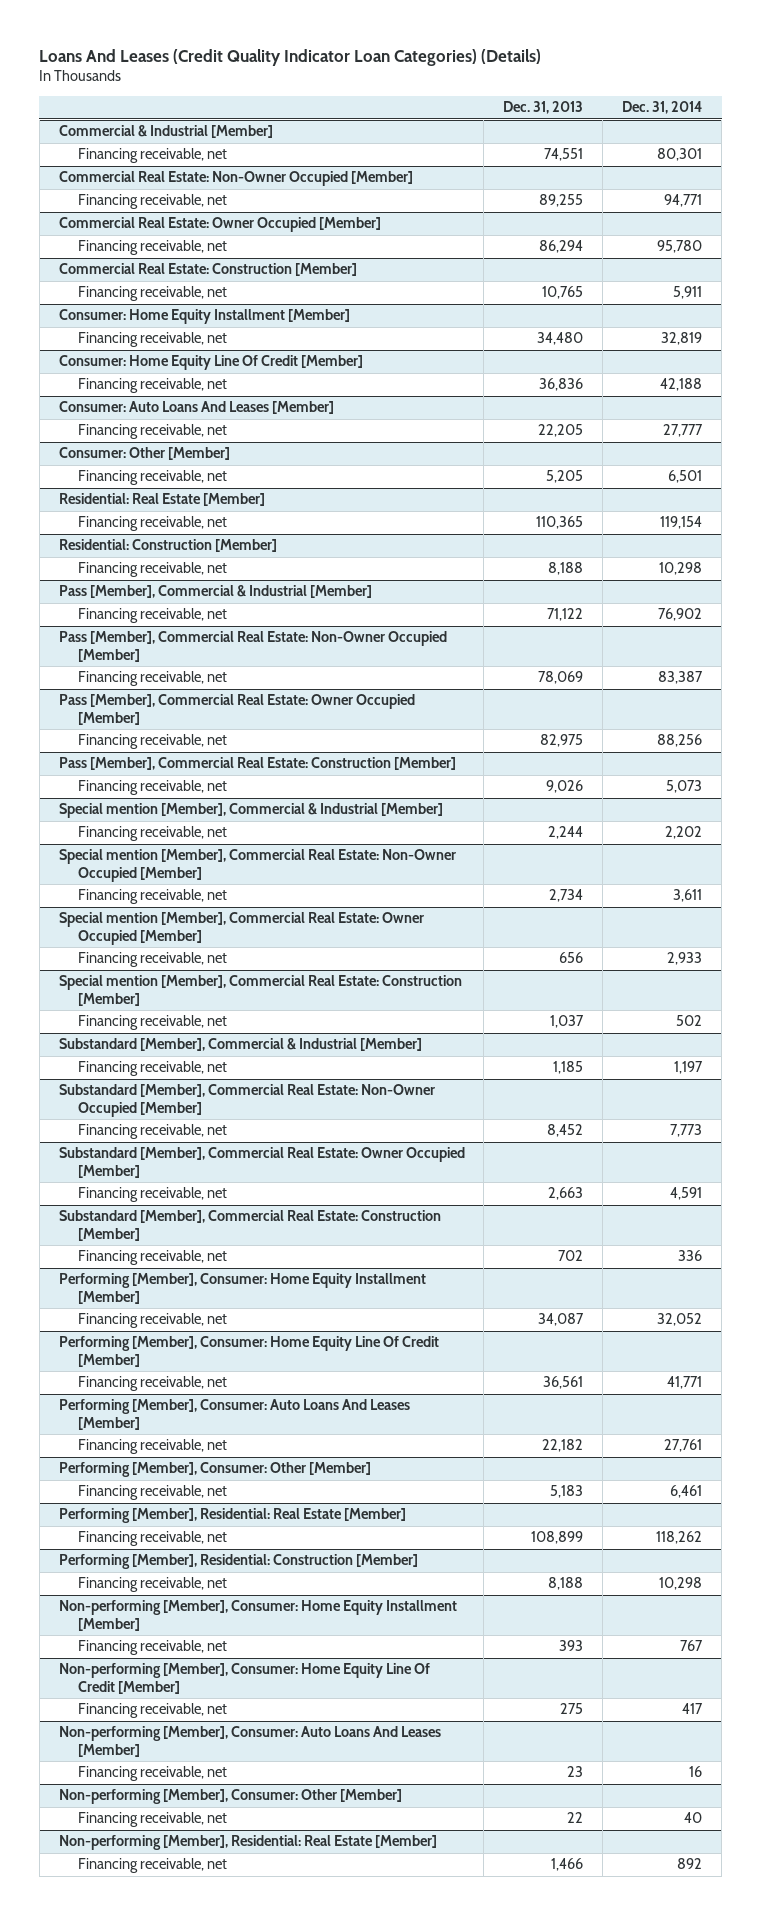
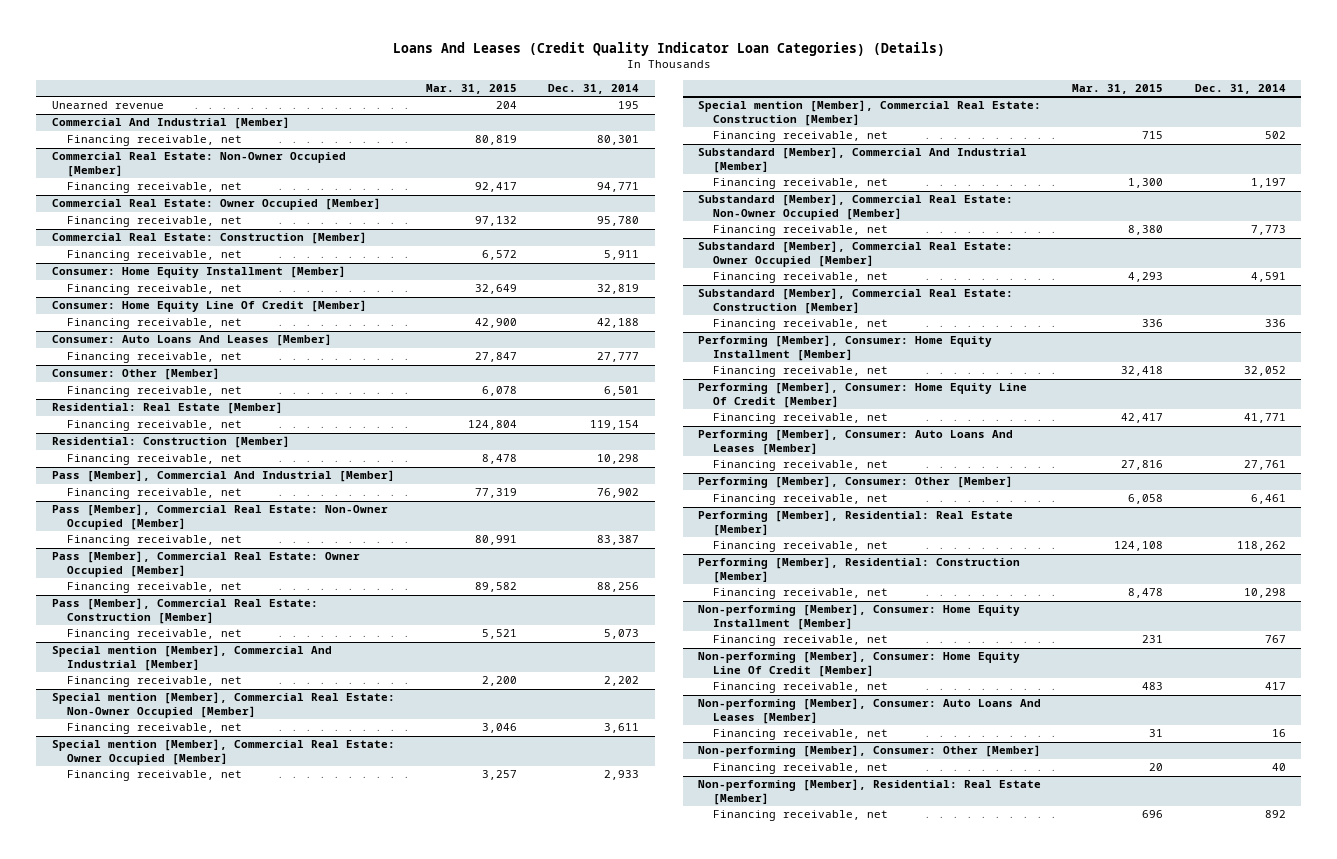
- | Dec. 31, 2013 | Dec. 31, 2014
+ | Mar. 31, 2015 | Dec. 31, 2014
- Commercial & Industrial [Member]
+ Unearned revenue | 204 | 195
+ Commercial And Industrial [Member]
- Pass [Member], Commercial & Industrial [Member]
+ Pass [Member], Commercial And Industrial [Member]
- Special mention [Member], Commercial & Industrial [Member]
+ Special mention [Member], Commercial And Industrial [Member]
- Substandard [Member], Commercial & Industrial [Member]
+ Substandard [Member], Commercial And Industrial [Member]

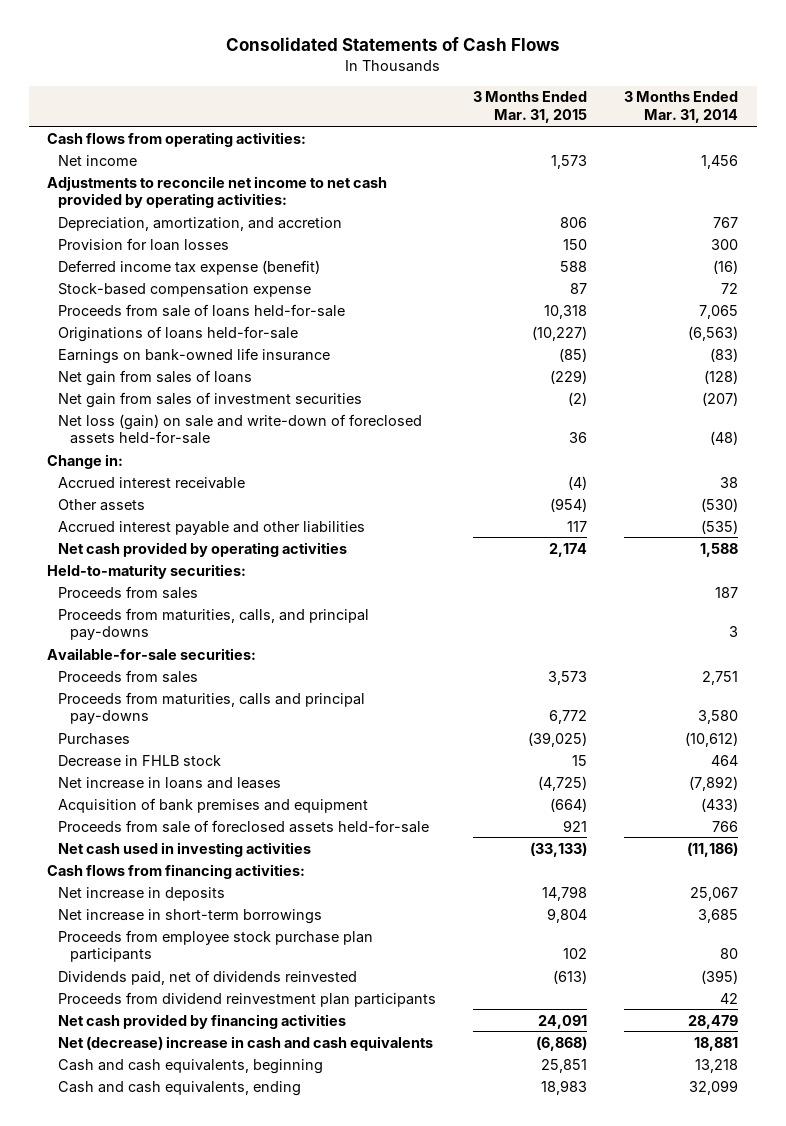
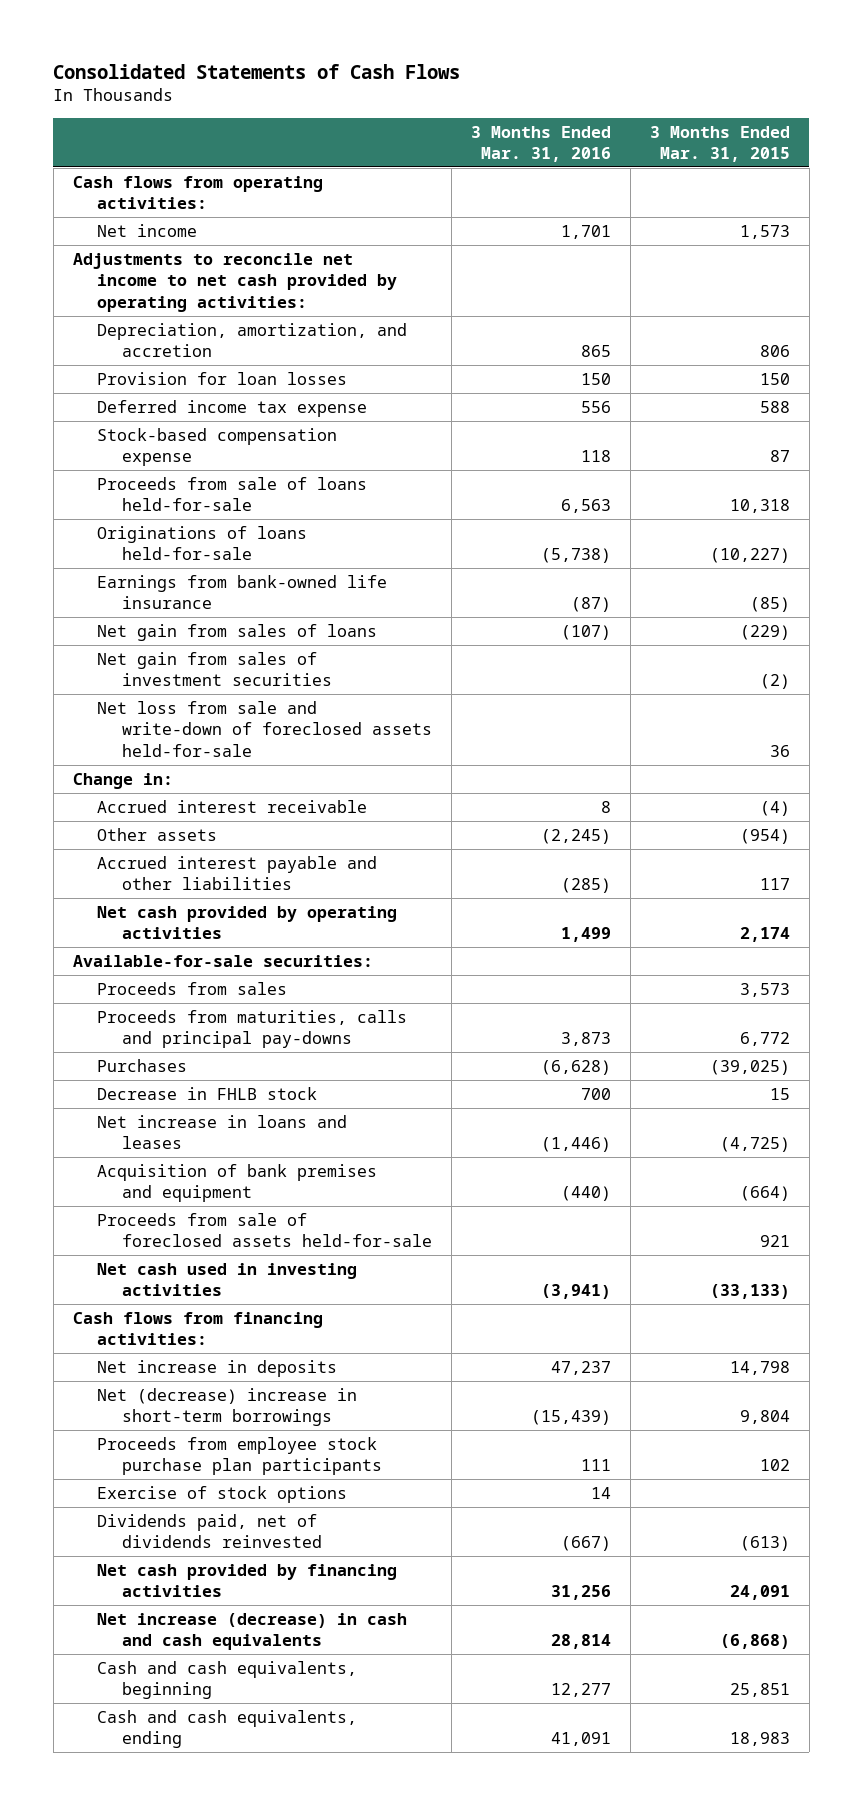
- | 3 Months Ended Mar. 31, 2015 | 3 Months Ended Mar. 31, 2014
+ | 3 Months Ended Mar. 31, 2016 | 3 Months Ended Mar. 31, 2015
- Deferred income tax expense (benefit) | 588 | (16)
+ Deferred income tax expense | 556 | 588
- Earnings on bank-owned life insurance | (85) | (83)
+ Earnings from bank-owned life insurance | (87) | (85)
- Net loss (gain) on sale and write-down of foreclosed assets held-for-sale | 36 | (48)
+ Net loss from sale and write-down of foreclosed assets held-for-sale | | 36
- Held-to-maturity securities:
- Proceeds from sales | | 187
- Proceeds from maturities, calls, and principal pay-downs | | 3
- Net increase in short-term borrowings | 9,804 | 3,685
+ Net (decrease) increase in short-term borrowings | (15,439) | 9,804
+ Exercise of stock options | 14 |
- Proceeds from dividend reinvestment plan participants | | 42
- Net (decrease) increase in cash and cash equivalents | (6,868) | 18,881
+ Net increase (decrease) in cash and cash equivalents | 28,814 | (6,868)

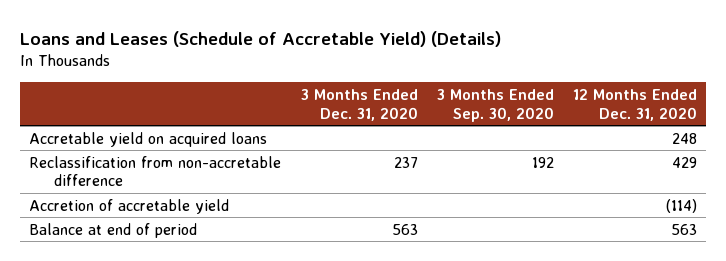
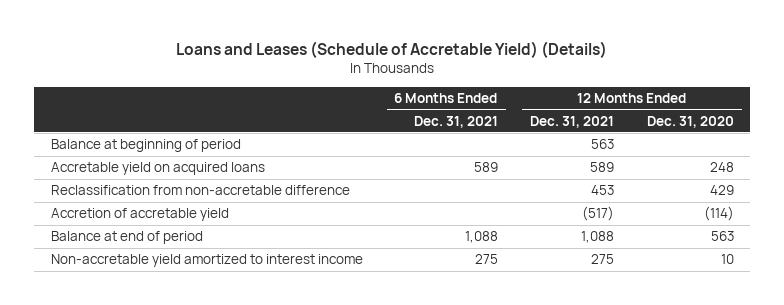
- | 3 Months Ended Dec. 31, 2020 | 3 Months Ended Sep. 30, 2020 | 12 Months Ended Dec. 31, 2020
+ | 6 Months Ended Dec. 31, 2021 | 12 Months Ended Dec. 31, 2021 | 12 Months Ended Dec. 31, 2020
+ Balance at beginning of period | | 563 |
+ Non-accretable yield amortized to interest income | 275 | 275 | 10

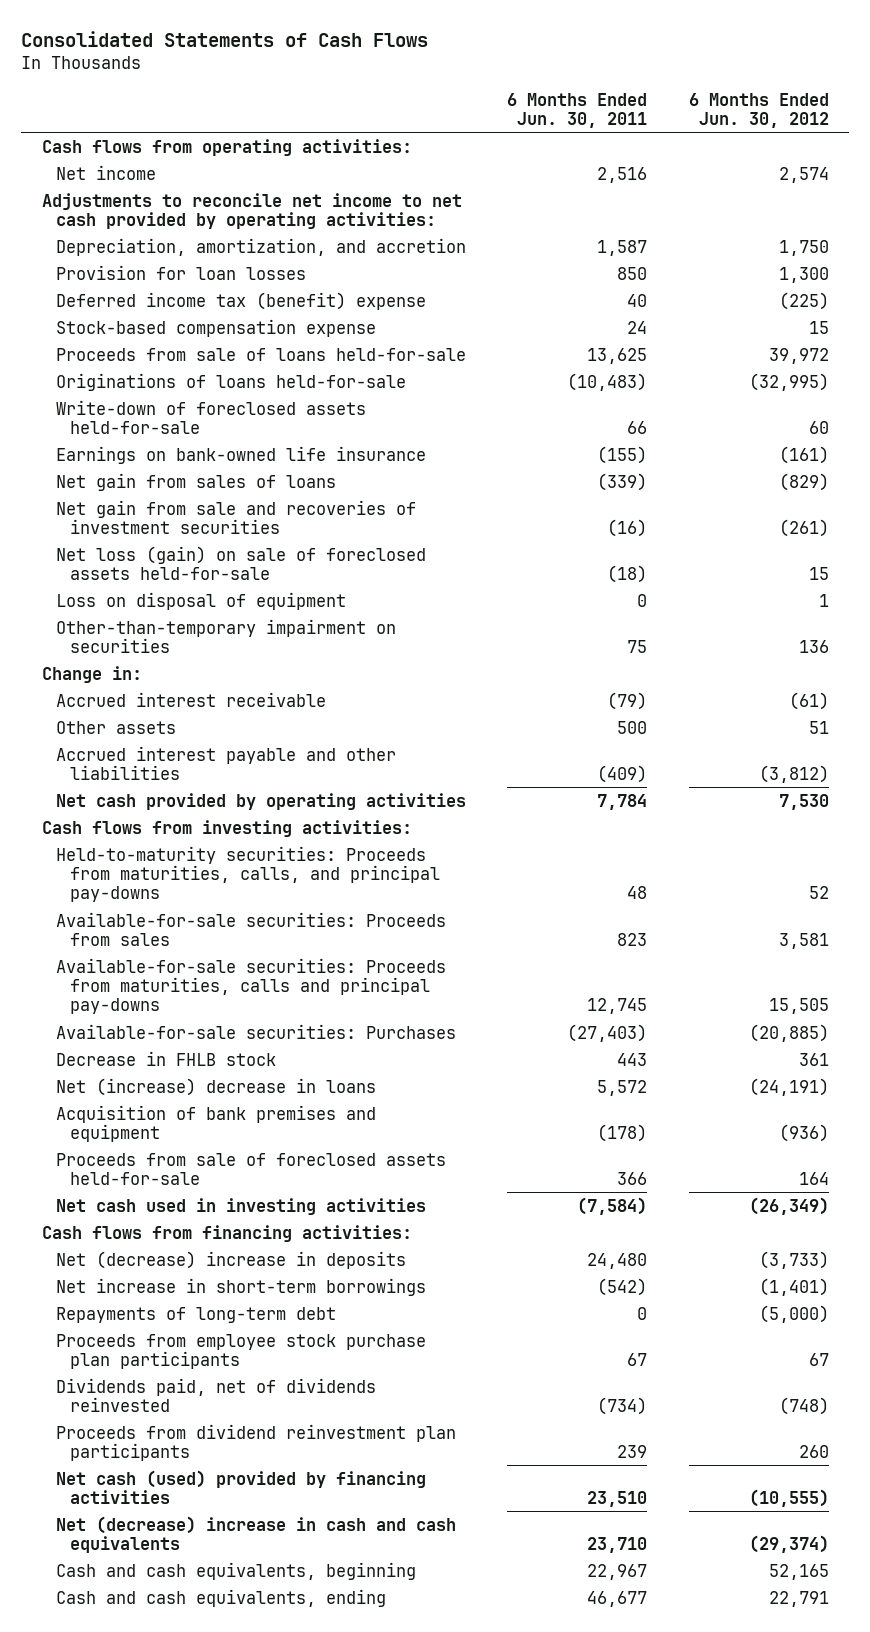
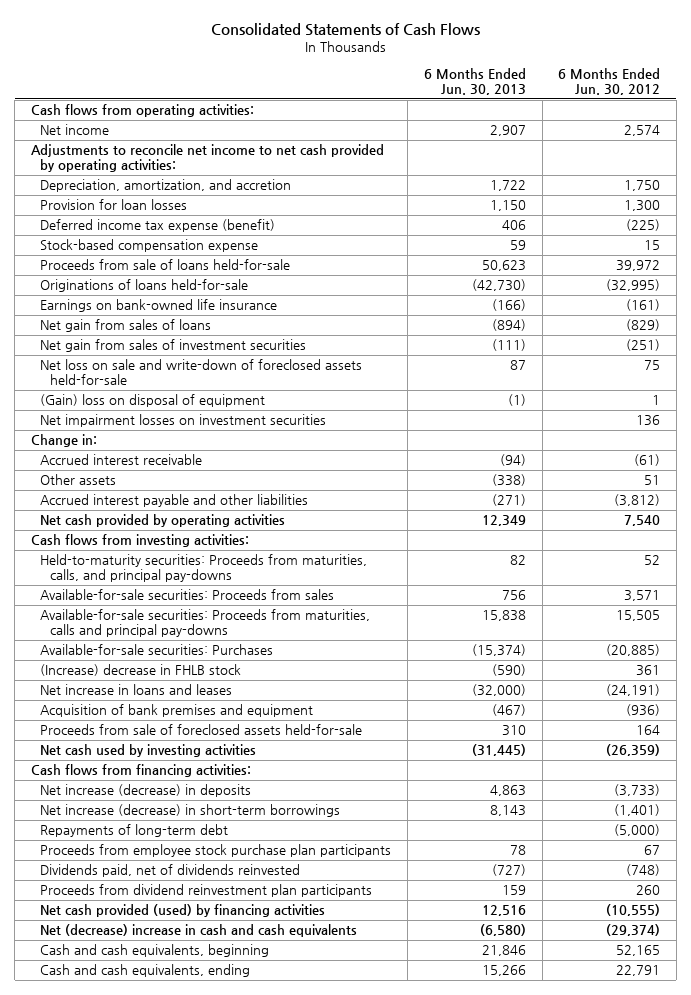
- | 6 Months Ended Jun. 30, 2011 | 6 Months Ended Jun. 30, 2012
+ | 6 Months Ended Jun. 30, 2013 | 6 Months Ended Jun. 30, 2012
- Deferred income tax (benefit) expense | 40 | (225)
+ Deferred income tax expense (benefit) | 406 | (225)
- Write-down of foreclosed assets held-for-sale | 66 | 60
- Net gain from sale and recoveries of investment securities | (16) | (261)
- Net loss (gain) on sale of foreclosed assets held-for-sale | (18) | 15
- Loss on disposal of equipment | 0 | 1
- Other-than-temporary impairment on securities | 75 | 136
+ Net gain from sales of investment securities | (111) | (251)
+ Net loss on sale and write-down of foreclosed assets held-for-sale | 87 | 75
+ (Gain) loss on disposal of equipment | (1) | 1
+ Net impairment losses on investment securities | | 136
- Net cash provided by operating activities | 7,784 | 7,530
+ Net cash provided by operating activities | 12,349 | 7,540
- Available-for-sale securities: Proceeds from sales | 823 | 3,581
+ Available-for-sale securities: Proceeds from sales | 756 | 3,571
- Decrease in FHLB stock | 443 | 361
- Net (increase) decrease in loans | 5,572 | (24,191)
+ (Increase) decrease in FHLB stock | (590) | 361
+ Net increase in loans and leases | (32,000) | (24,191)
- Net cash used in investing activities | (7,584) | (26,349)
+ Net cash used by investing activities | (31,445) | (26,359)
- Net (decrease) increase in deposits | 24,480 | (3,733)
- Net increase in short-term borrowings | (542) | (1,401)
+ Net increase (decrease) in deposits | 4,863 | (3,733)
+ Net increase (decrease) in short-term borrowings | 8,143 | (1,401)
- Net cash (used) provided by financing activities | 23,510 | (10,555)
+ Net cash provided (used) by financing activities | 12,516 | (10,555)

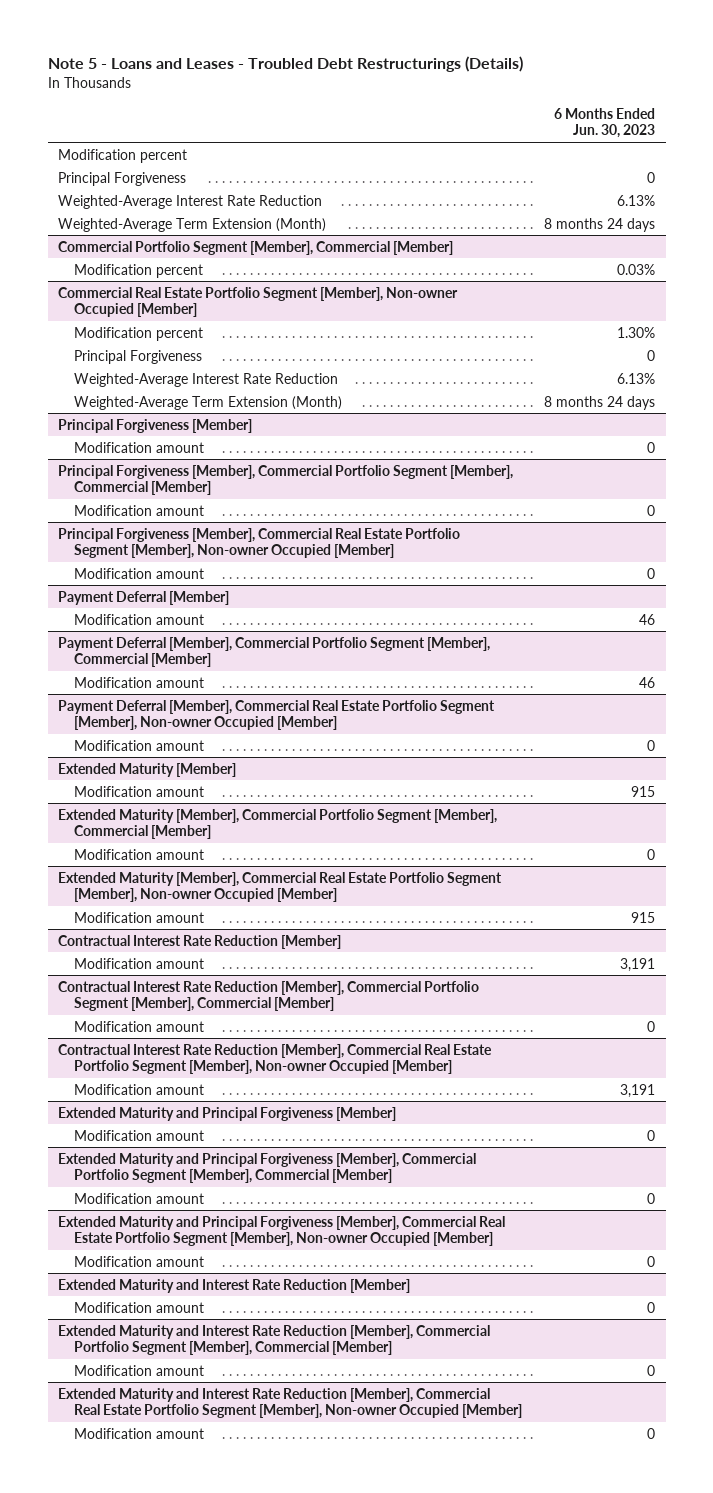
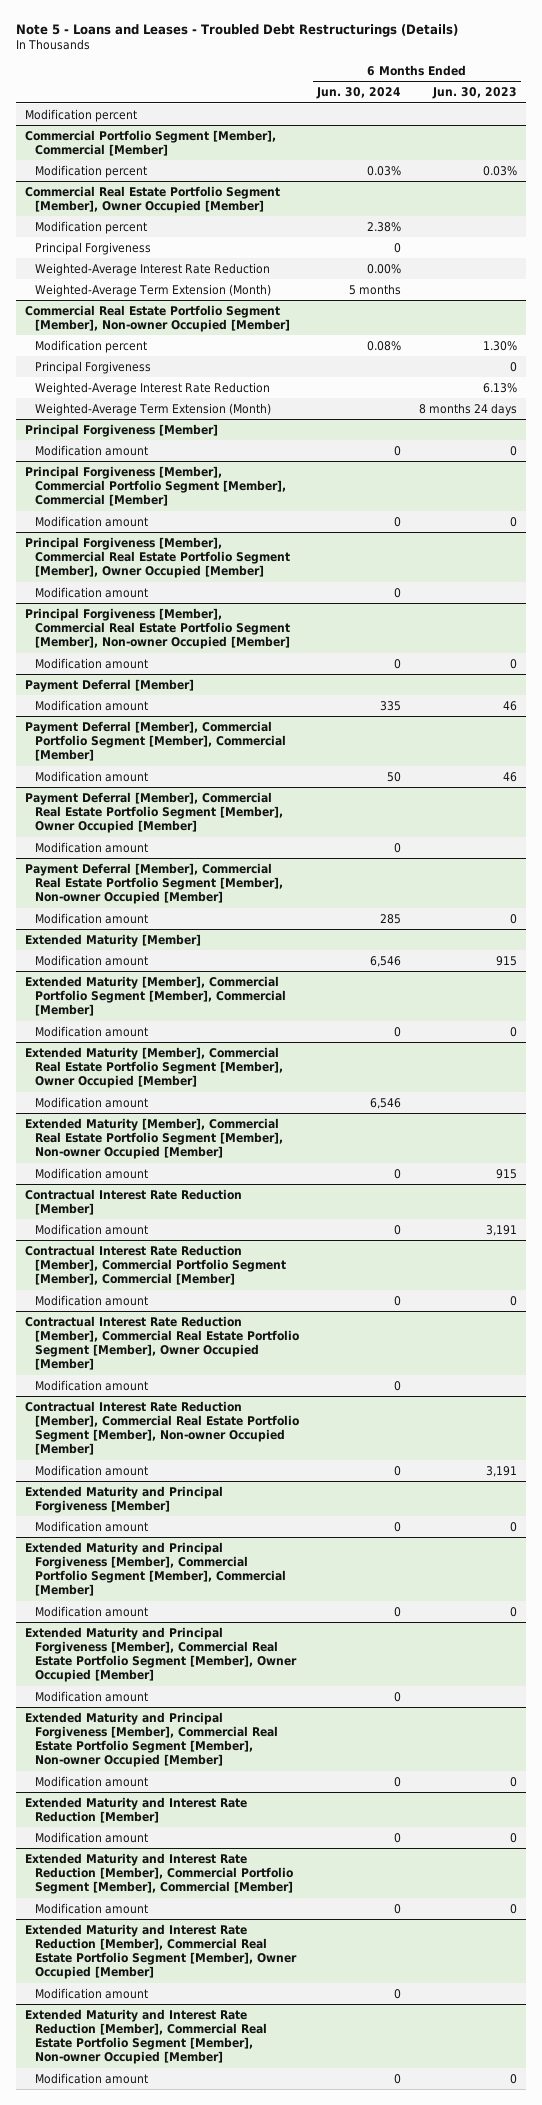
- | 6 Months Ended Jun. 30, 2023
+ | 6 Months Ended Jun. 30, 2024 | 6 Months Ended Jun. 30, 2023
- Principal Forgiveness | 0
- Weighted-Average Interest Rate Reduction | 6.13%
- Weighted-Average Term Extension (Month) | 8 months 24 days
+ Commercial Real Estate Portfolio Segment [Member], Owner Occupied [Member]
+ Modification percent | 2.38% |
+ Principal Forgiveness | 0 |
+ Weighted-Average Interest Rate Reduction | 0.00% |
+ Weighted-Average Term Extension (Month) | 5 months |
+ Principal Forgiveness [Member], Commercial Real Estate Portfolio Segment [Member], Owner Occupied [Member]
+ Modification amount | 0 |
+ Payment Deferral [Member], Commercial Real Estate Portfolio Segment [Member], Owner Occupied [Member]
+ Modification amount | 0 |
+ Extended Maturity [Member], Commercial Real Estate Portfolio Segment [Member], Owner Occupied [Member]
+ Modification amount | 6,546 |
+ Contractual Interest Rate Reduction [Member], Commercial Real Estate Portfolio Segment [Member], Owner Occupied [Member]
+ Modification amount | 0 |
+ Extended Maturity and Principal Forgiveness [Member], Commercial Real Estate Portfolio Segment [Member], Owner Occupied [Member]
+ Modification amount | 0 |
+ Extended Maturity and Interest Rate Reduction [Member], Commercial Real Estate Portfolio Segment [Member], Owner Occupied [Member]
+ Modification amount | 0 |

